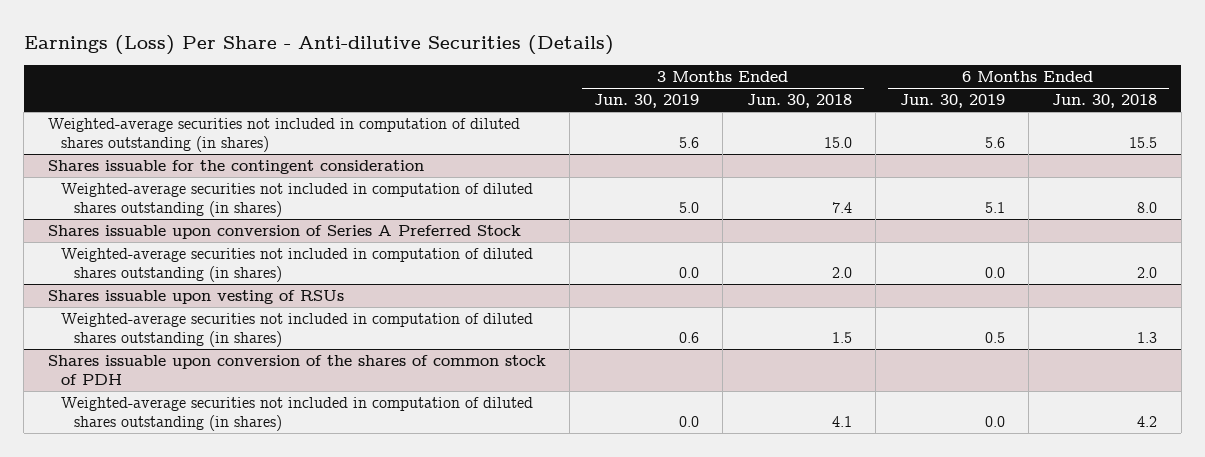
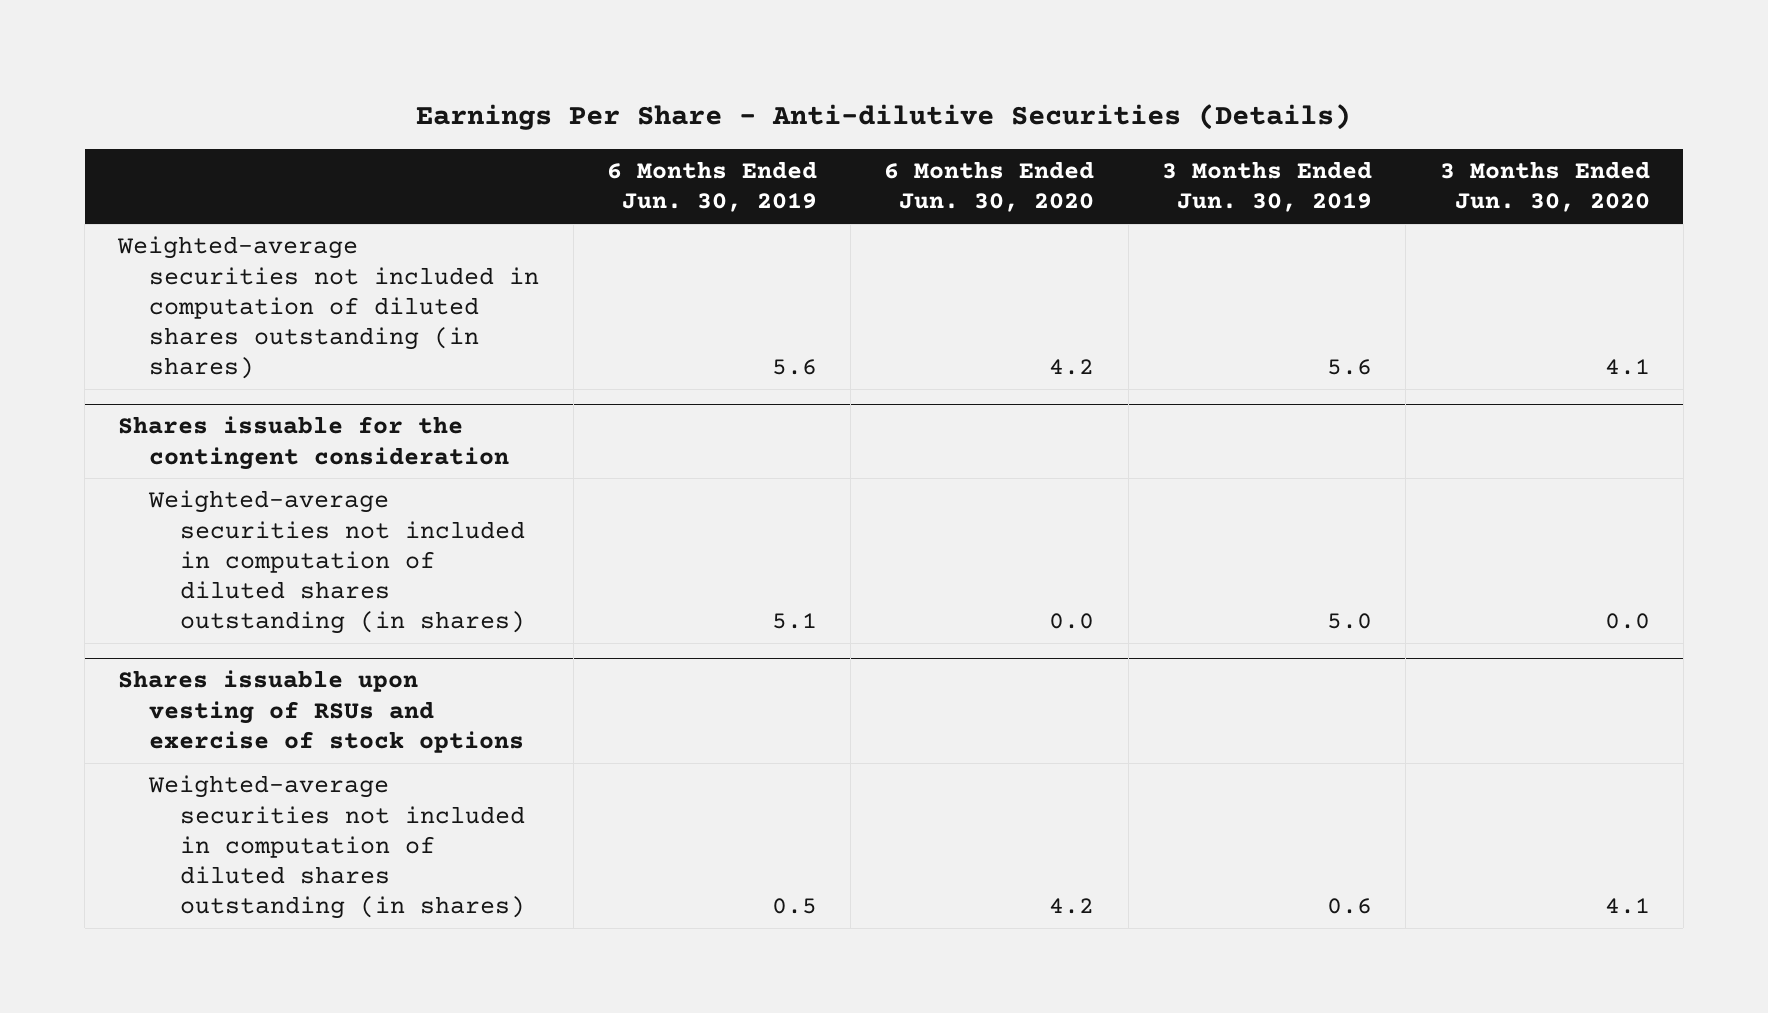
- Earnings (Loss) Per Share - Anti-dilutive Securities (Details)
+ Earnings Per Share - Anti-dilutive Securities (Details)
- | 3 Months Ended Jun. 30, 2019 | 3 Months Ended Jun. 30, 2018 | 6 Months Ended Jun. 30, 2019 | 6 Months Ended Jun. 30, 2018
+ | 6 Months Ended Jun. 30, 2019 | 6 Months Ended Jun. 30, 2020 | 3 Months Ended Jun. 30, 2019 | 3 Months Ended Jun. 30, 2020
- Shares issuable upon conversion of Series A Preferred Stock
- Weighted-average securities not included in computation of diluted shares outstanding (in shares) | 0.0 | 2.0 | 0.0 | 2.0
- Shares issuable upon vesting of RSUs
+ Shares issuable upon vesting of RSUs and exercise of stock options
- Shares issuable upon conversion of the shares of common stock of PDH
- Weighted-average securities not included in computation of diluted shares outstanding (in shares) | 0.0 | 4.1 | 0.0 | 4.2

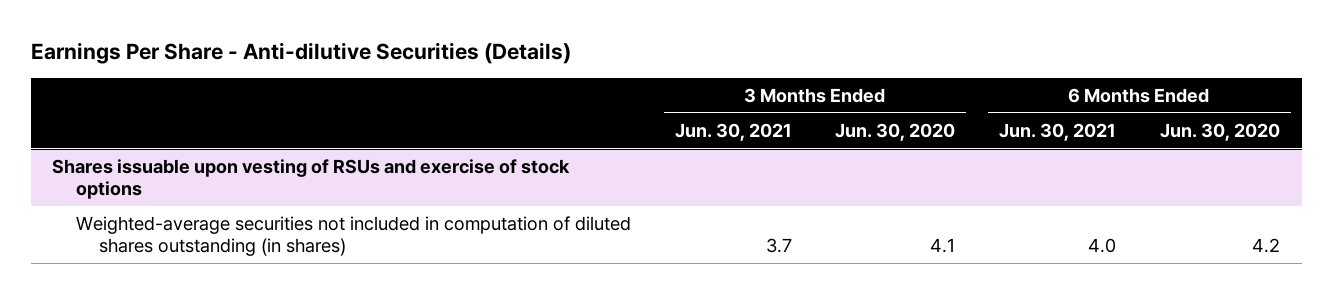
- | 6 Months Ended Jun. 30, 2019 | 6 Months Ended Jun. 30, 2020 | 3 Months Ended Jun. 30, 2019 | 3 Months Ended Jun. 30, 2020
+ | 3 Months Ended Jun. 30, 2021 | 3 Months Ended Jun. 30, 2020 | 6 Months Ended Jun. 30, 2021 | 6 Months Ended Jun. 30, 2020
- Weighted-average securities not included in computation of diluted shares outstanding (in shares) | 5.6 | 4.2 | 5.6 | 4.1
- Shares issuable for the contingent consideration
- Weighted-average securities not included in computation of diluted shares outstanding (in shares) | 5.1 | 0.0 | 5.0 | 0.0

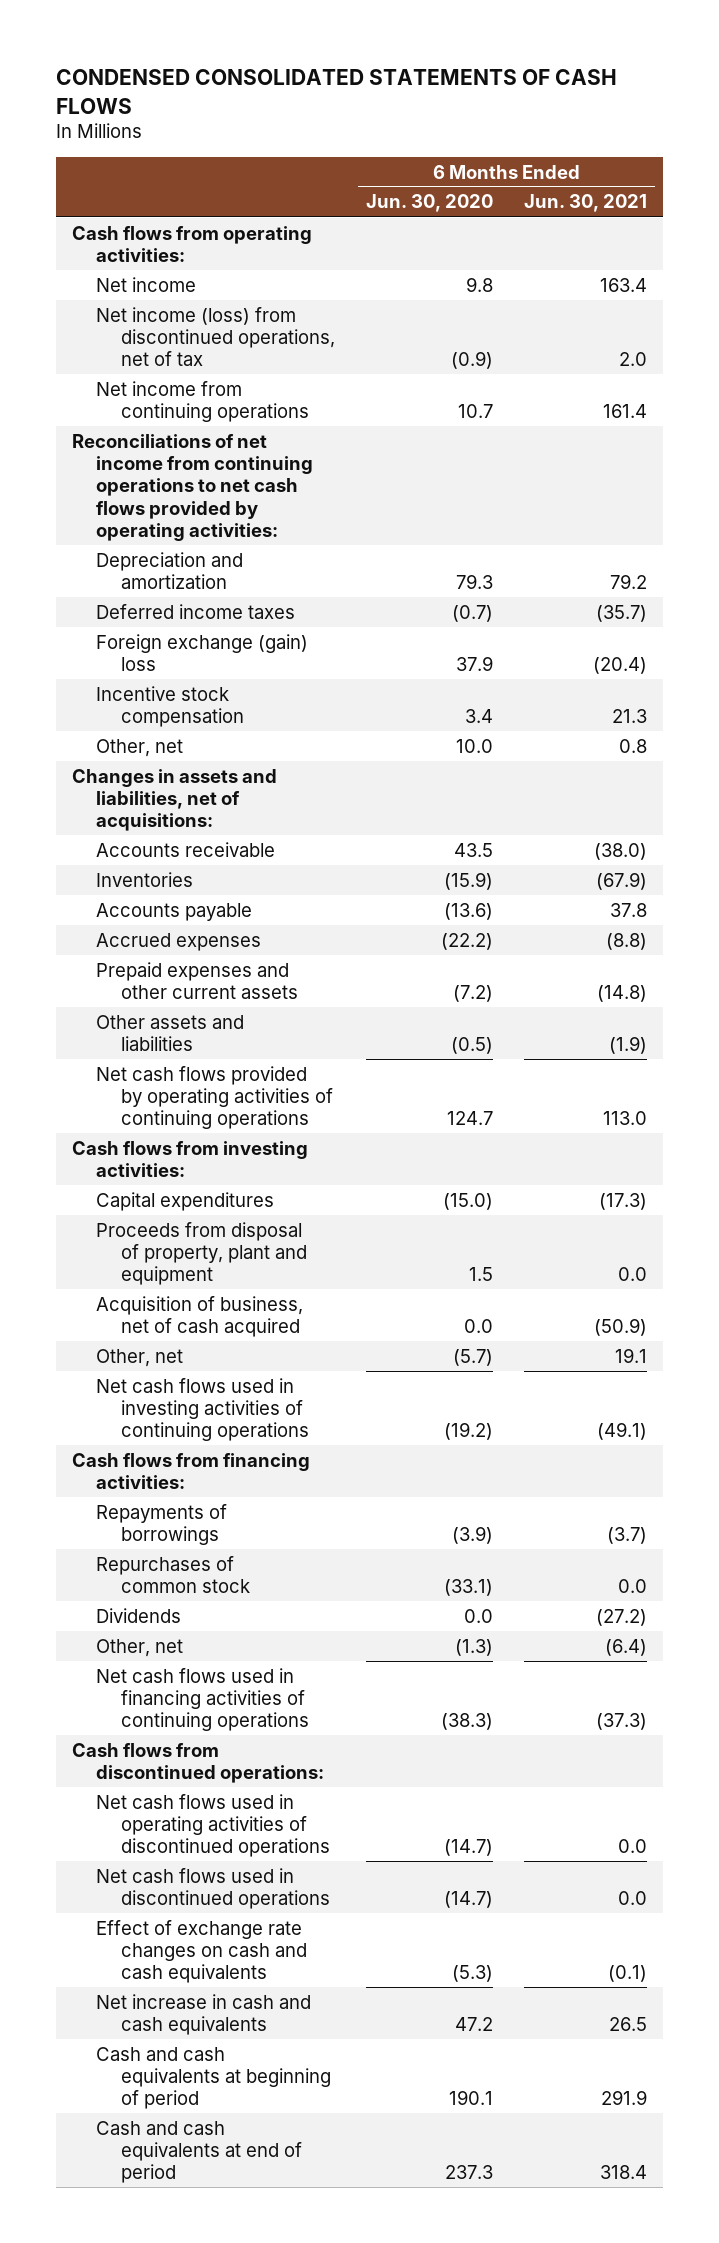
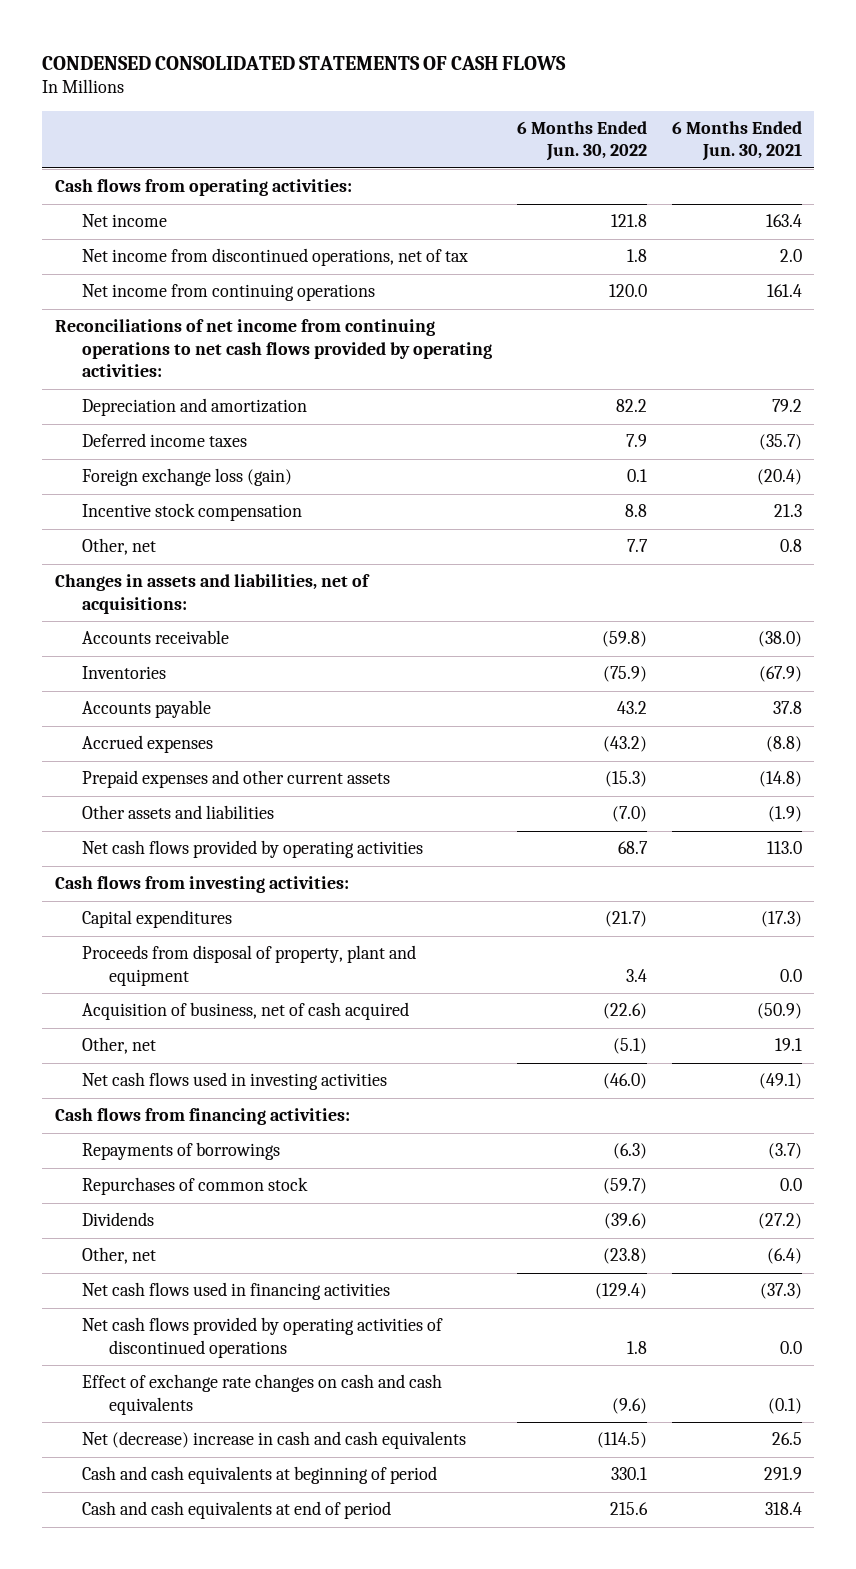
- | 6 Months Ended Jun. 30, 2020 | 6 Months Ended Jun. 30, 2021
+ | 6 Months Ended Jun. 30, 2022 | 6 Months Ended Jun. 30, 2021
- Net income (loss) from discontinued operations, net of tax | (0.9) | 2.0
+ Net income from discontinued operations, net of tax | 1.8 | 2.0
- Foreign exchange (gain) loss | 37.9 | (20.4)
+ Foreign exchange loss (gain) | 0.1 | (20.4)
- Net cash flows provided by operating activities of continuing operations | 124.7 | 113.0
+ Net cash flows provided by operating activities | 68.7 | 113.0
- Net cash flows used in investing activities of continuing operations | (19.2) | (49.1)
+ Net cash flows used in investing activities | (46.0) | (49.1)
- Net cash flows used in financing activities of continuing operations | (38.3) | (37.3)
- Cash flows from discontinued operations:
- Net cash flows used in operating activities of discontinued operations | (14.7) | 0.0
- Net cash flows used in discontinued operations | (14.7) | 0.0
+ Net cash flows used in financing activities | (129.4) | (37.3)
+ Net cash flows provided by operating activities of discontinued operations | 1.8 | 0.0
- Net increase in cash and cash equivalents | 47.2 | 26.5
+ Net (decrease) increase in cash and cash equivalents | (114.5) | 26.5

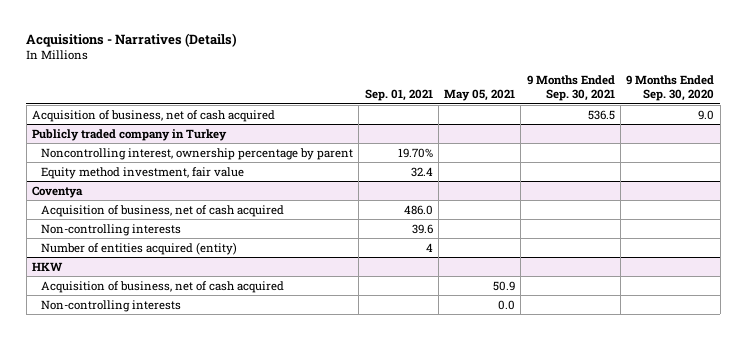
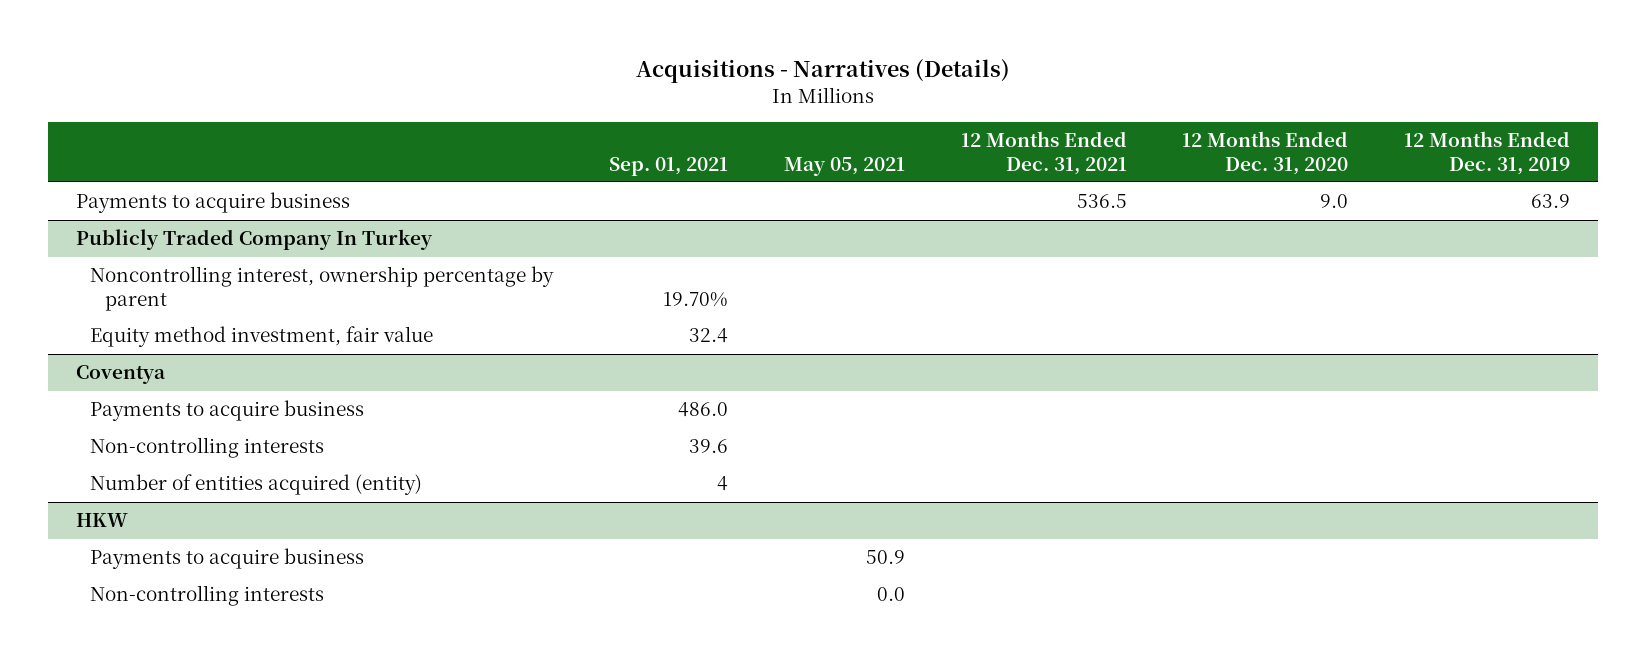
- | Sep. 01, 2021 | May 05, 2021 | 9 Months Ended Sep. 30, 2021 | 9 Months Ended Sep. 30, 2020
+ | Sep. 01, 2021 | May 05, 2021 | 12 Months Ended Dec. 31, 2021 | 12 Months Ended Dec. 31, 2020 | 12 Months Ended Dec. 31, 2019
- Acquisition of business, net of cash acquired | | | 536.5 | 9.0
- Publicly traded company in Turkey
+ Payments to acquire business | | | 536.5 | 9.0 | 63.9
+ Publicly Traded Company In Turkey
@ Coventya
- Acquisition of business, net of cash acquired | 486.0 | | |
+ Payments to acquire business | 486.0 | | | |
@ HKW
- Acquisition of business, net of cash acquired | | 50.9 | |
+ Payments to acquire business | | 50.9 | | |

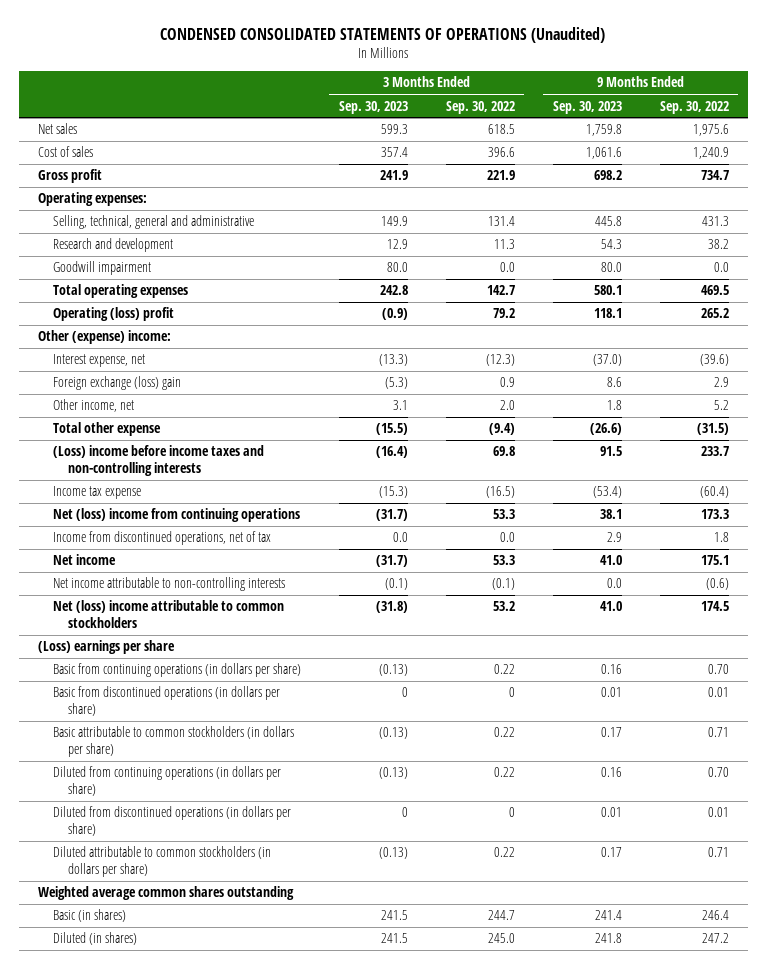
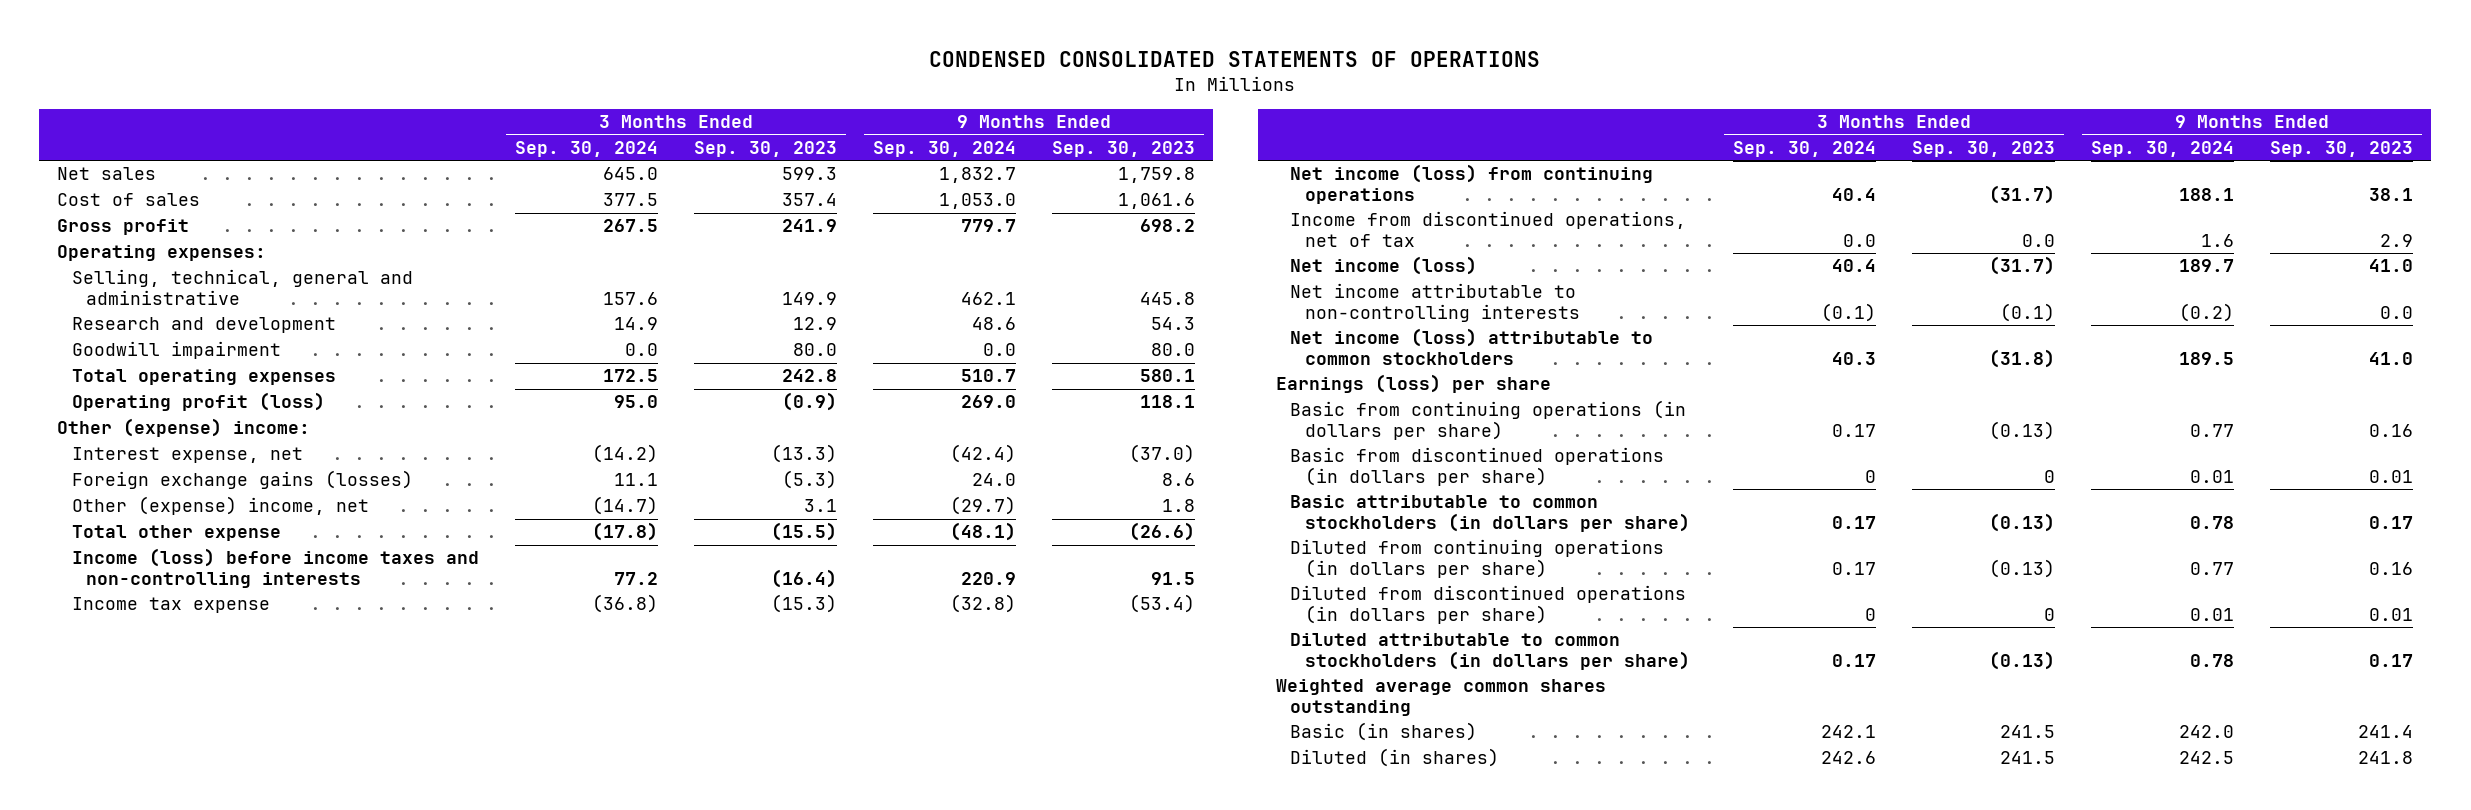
- CONDENSED CONSOLIDATED STATEMENTS OF OPERATIONS (Unaudited)
+ CONDENSED CONSOLIDATED STATEMENTS OF OPERATIONS
- | 3 Months Ended Sep. 30, 2023 | 3 Months Ended Sep. 30, 2022 | 9 Months Ended Sep. 30, 2023 | 9 Months Ended Sep. 30, 2022
+ | 3 Months Ended Sep. 30, 2024 | 3 Months Ended Sep. 30, 2023 | 9 Months Ended Sep. 30, 2024 | 9 Months Ended Sep. 30, 2023
- Operating (loss) profit | (0.9) | 79.2 | 118.1 | 265.2
+ Operating profit (loss) | 95.0 | (0.9) | 269.0 | 118.1
- Foreign exchange (loss) gain | (5.3) | 0.9 | 8.6 | 2.9
- Other income, net | 3.1 | 2.0 | 1.8 | 5.2
+ Foreign exchange gains (losses) | 11.1 | (5.3) | 24.0 | 8.6
+ Other (expense) income, net | (14.7) | 3.1 | (29.7) | 1.8
- (Loss) income before income taxes and non-controlling interests | (16.4) | 69.8 | 91.5 | 233.7
+ Income (loss) before income taxes and non-controlling interests | 77.2 | (16.4) | 220.9 | 91.5
- Net (loss) income from continuing operations | (31.7) | 53.3 | 38.1 | 173.3
+ Net income (loss) from continuing operations | 40.4 | (31.7) | 188.1 | 38.1
- Net income | (31.7) | 53.3 | 41.0 | 175.1
+ Net income (loss) | 40.4 | (31.7) | 189.7 | 41.0
- Net (loss) income attributable to common stockholders | (31.8) | 53.2 | 41.0 | 174.5
- (Loss) earnings per share
+ Net income (loss) attributable to common stockholders | 40.3 | (31.8) | 189.5 | 41.0
+ Earnings (loss) per share

